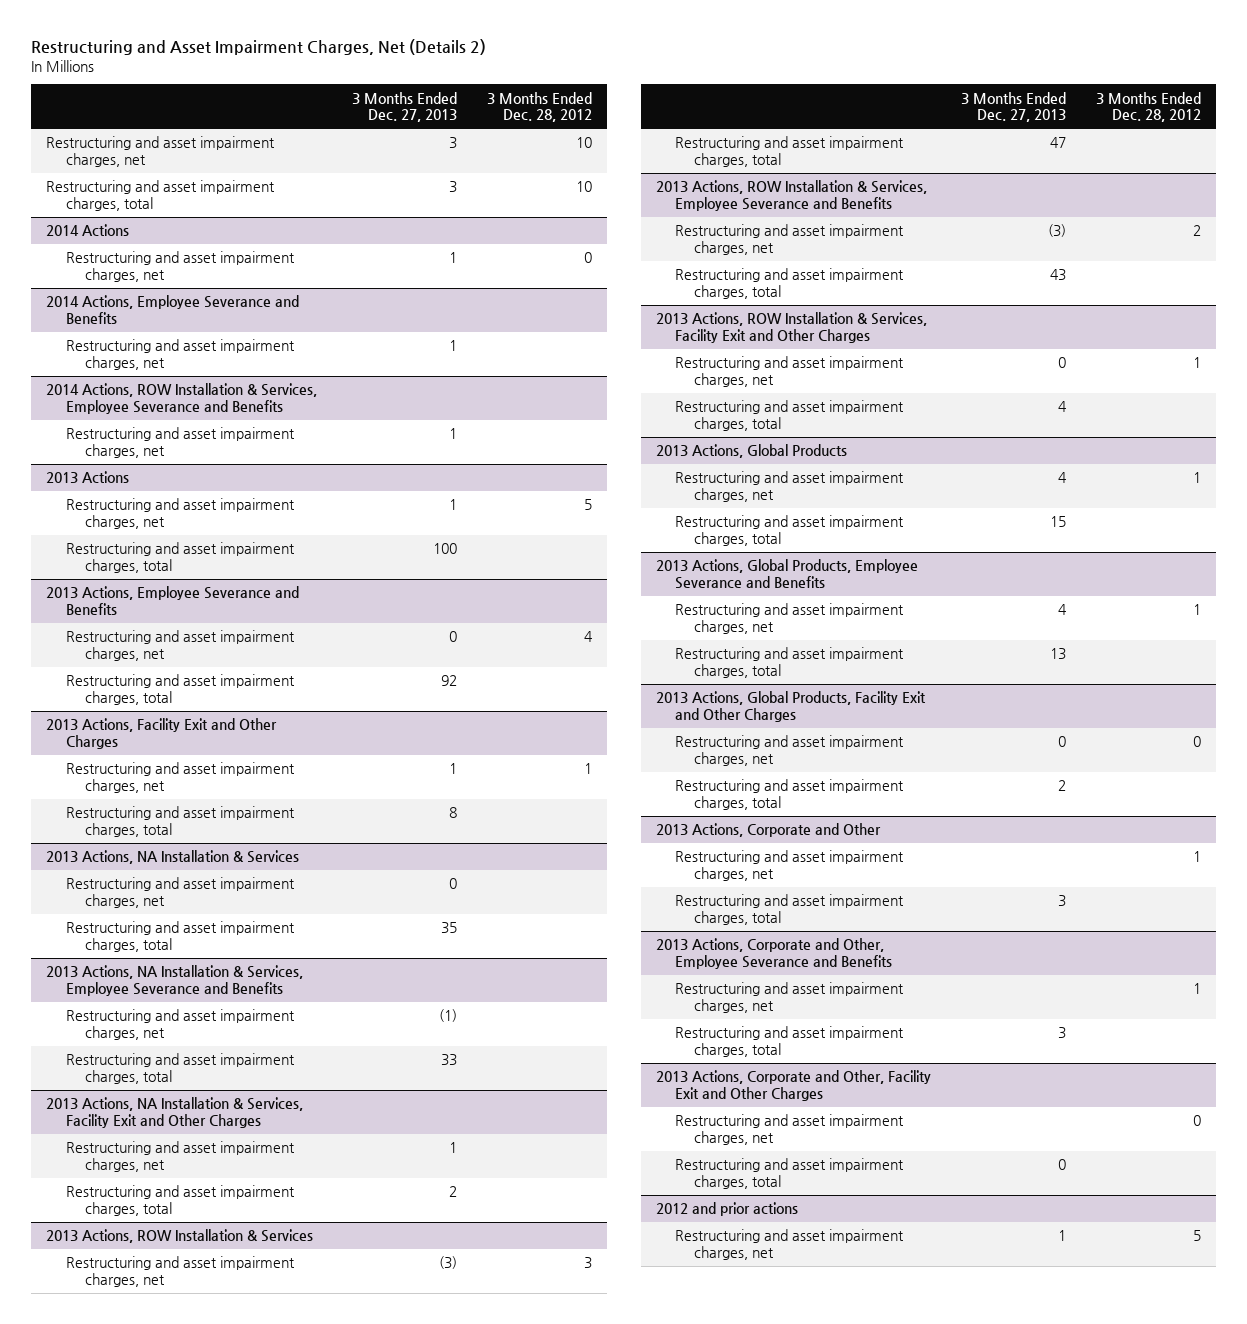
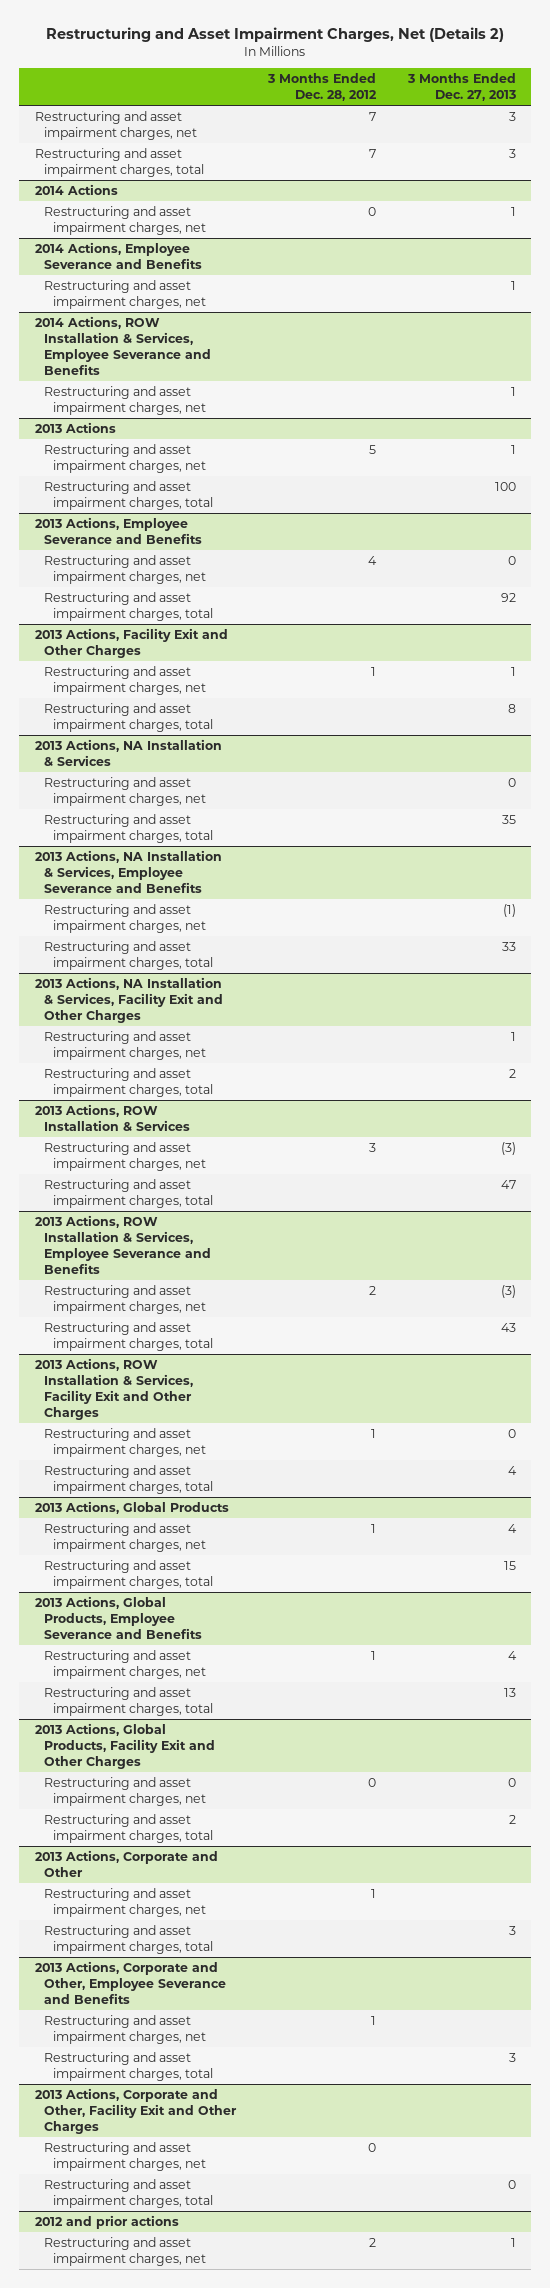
- | 3 Months Ended Dec. 27, 2013 | 3 Months Ended Dec. 28, 2012
+ | 3 Months Ended Dec. 28, 2012 | 3 Months Ended Dec. 27, 2013
- Restructuring and asset impairment charges, net | 3 | 10
- Restructuring and asset impairment charges, total | 3 | 10
+ Restructuring and asset impairment charges, net | 7 | 3
+ Restructuring and asset impairment charges, total | 7 | 3
@ 2012 and prior actions
- Restructuring and asset impairment charges, net | 1 | 5
+ Restructuring and asset impairment charges, net | 2 | 1

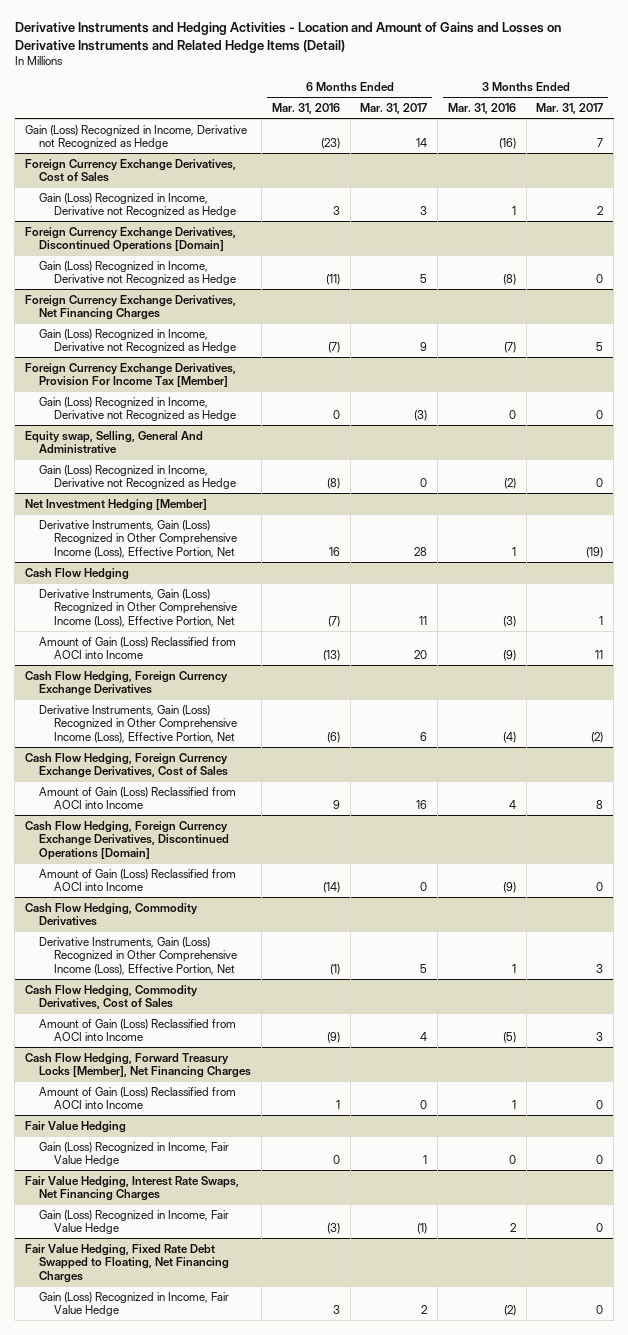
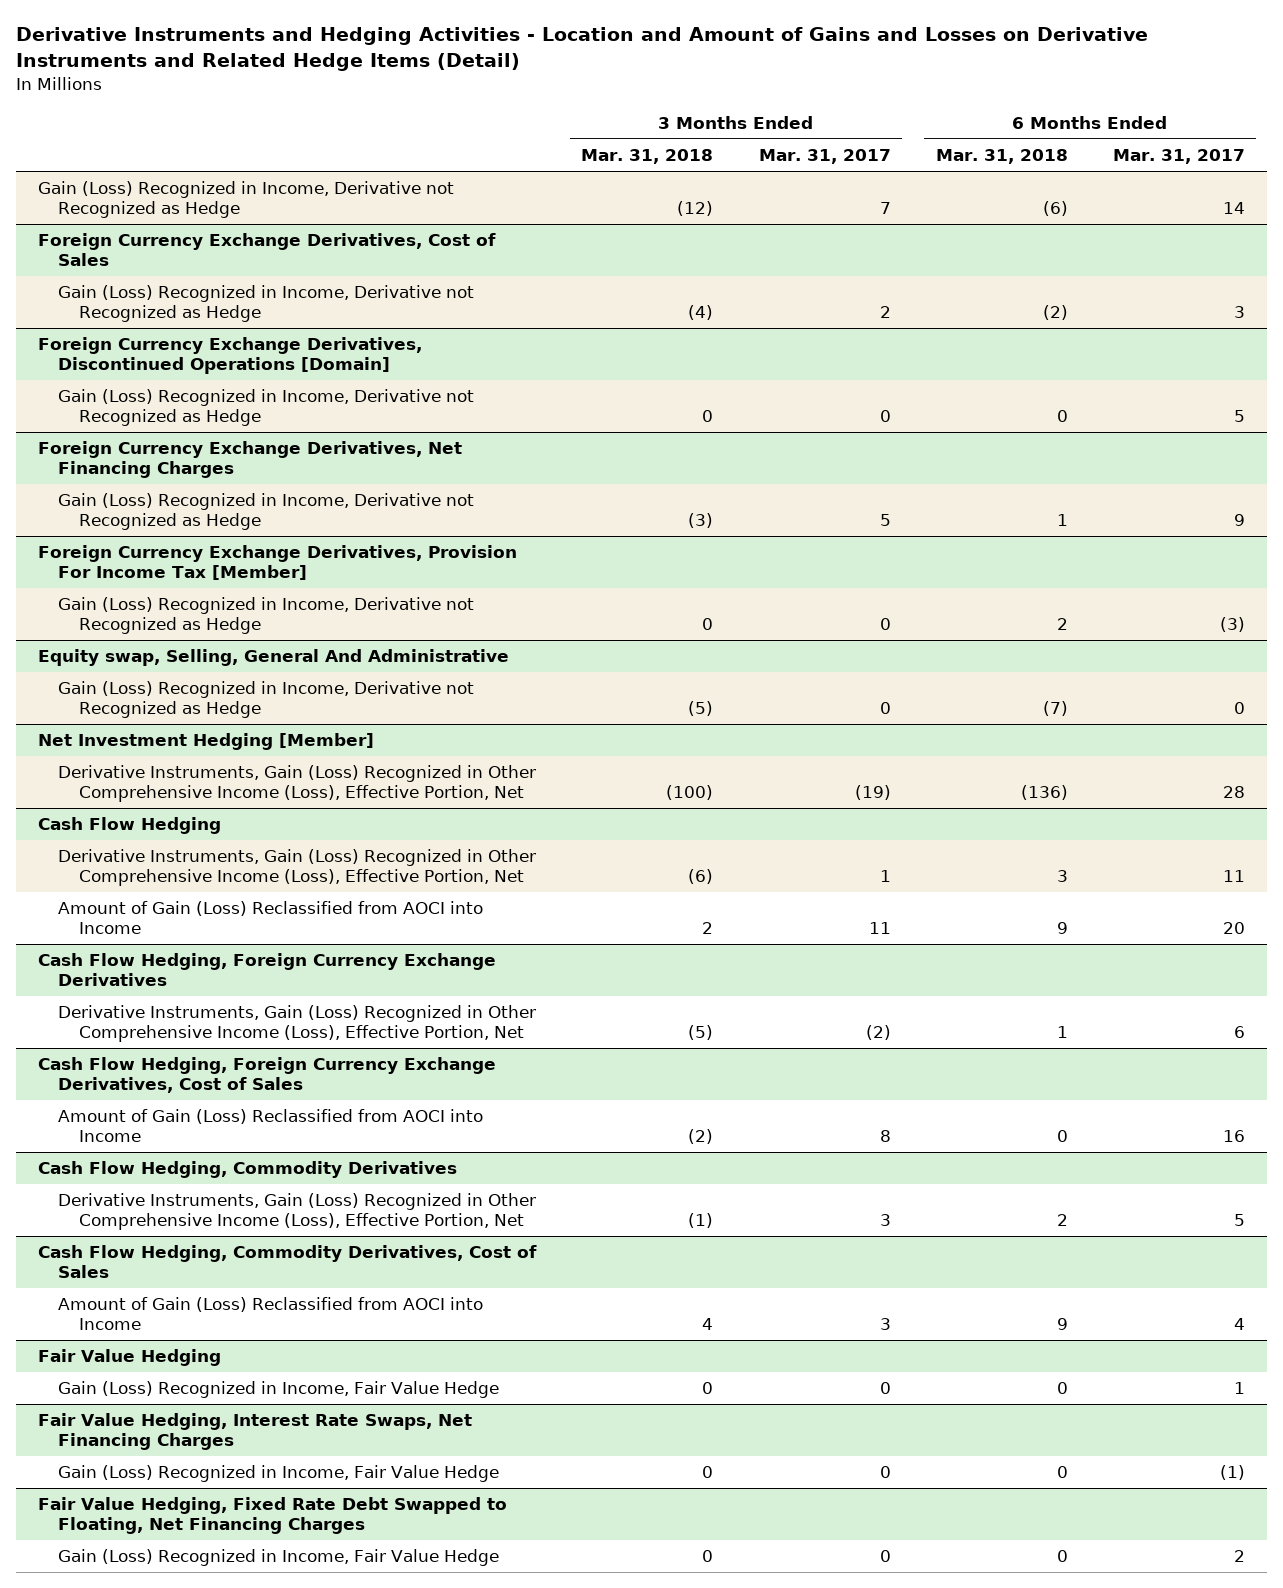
- | 6 Months Ended Mar. 31, 2016 | 6 Months Ended Mar. 31, 2017 | 3 Months Ended Mar. 31, 2016 | 3 Months Ended Mar. 31, 2017
+ | 3 Months Ended Mar. 31, 2018 | 3 Months Ended Mar. 31, 2017 | 6 Months Ended Mar. 31, 2018 | 6 Months Ended Mar. 31, 2017
- Cash Flow Hedging, Foreign Currency Exchange Derivatives, Discontinued Operations [Domain]
- Amount of Gain (Loss) Reclassified from AOCI into Income | (14) | 0 | (9) | 0
- Cash Flow Hedging, Forward Treasury Locks [Member], Net Financing Charges
- Amount of Gain (Loss) Reclassified from AOCI into Income | 1 | 0 | 1 | 0

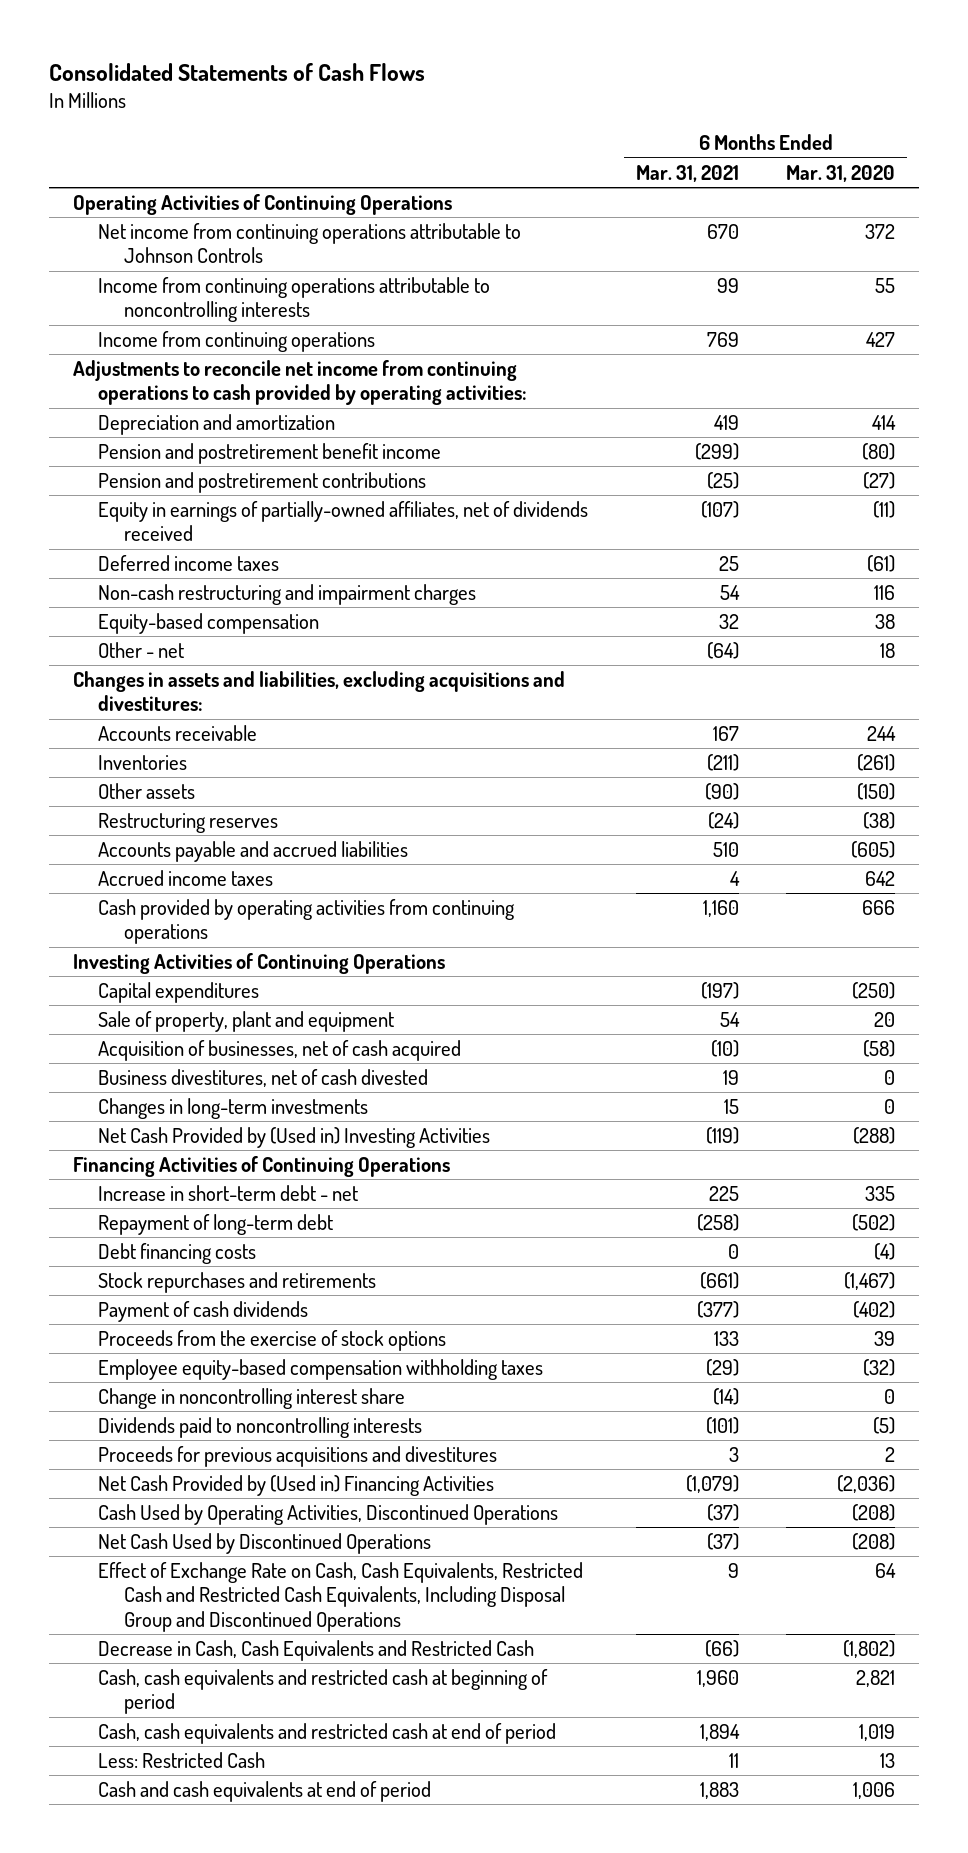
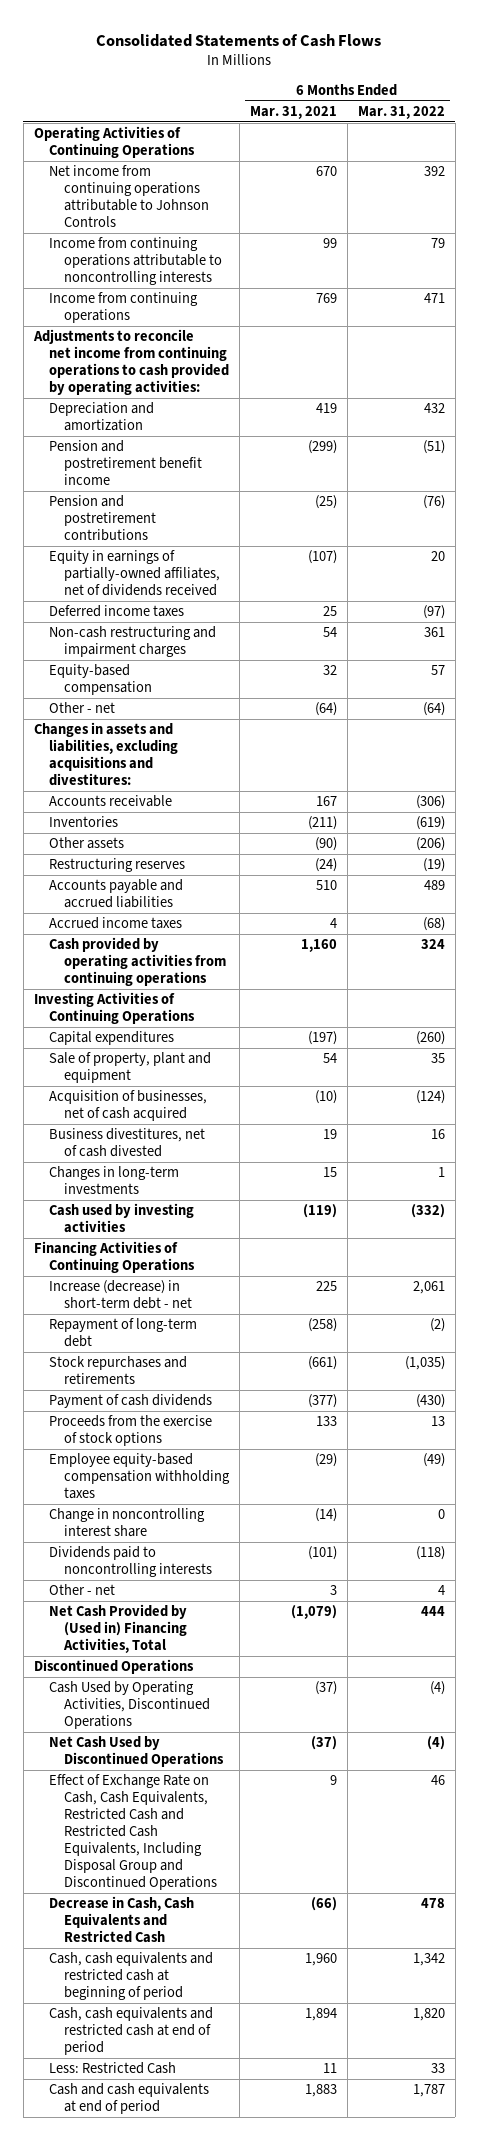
- | 6 Months Ended Mar. 31, 2021 | 6 Months Ended Mar. 31, 2020
+ | 6 Months Ended Mar. 31, 2021 | 6 Months Ended Mar. 31, 2022
- Net Cash Provided by (Used in) Investing Activities | (119) | (288)
+ Cash used by investing activities | (119) | (332)
- Increase in short-term debt - net | 225 | 335
+ Increase (decrease) in short-term debt - net | 225 | 2,061
- Debt financing costs | 0 | (4)
- Proceeds for previous acquisitions and divestitures | 3 | 2
- Net Cash Provided by (Used in) Financing Activities | (1,079) | (2,036)
+ Other - net | 3 | 4
+ Net Cash Provided by (Used in) Financing Activities, Total | (1,079) | 444
+ Discontinued Operations

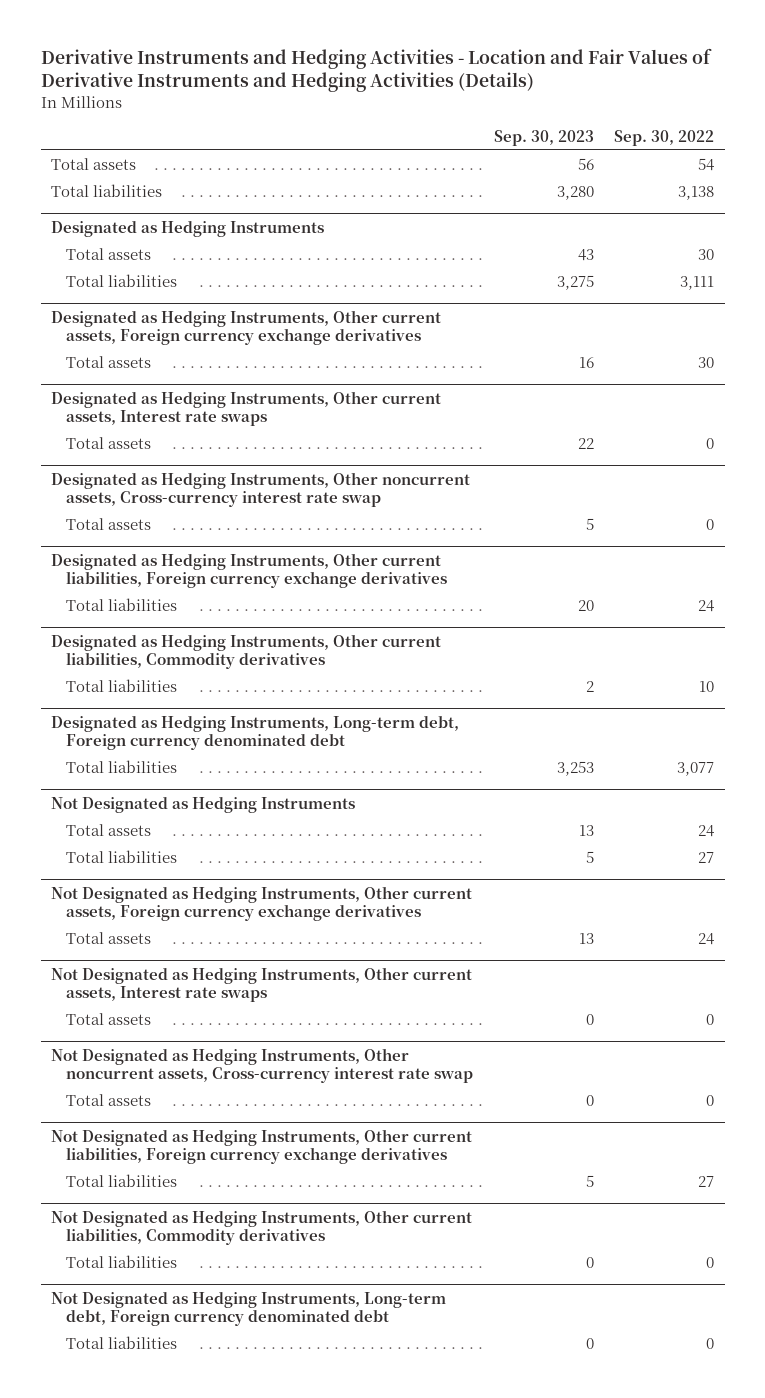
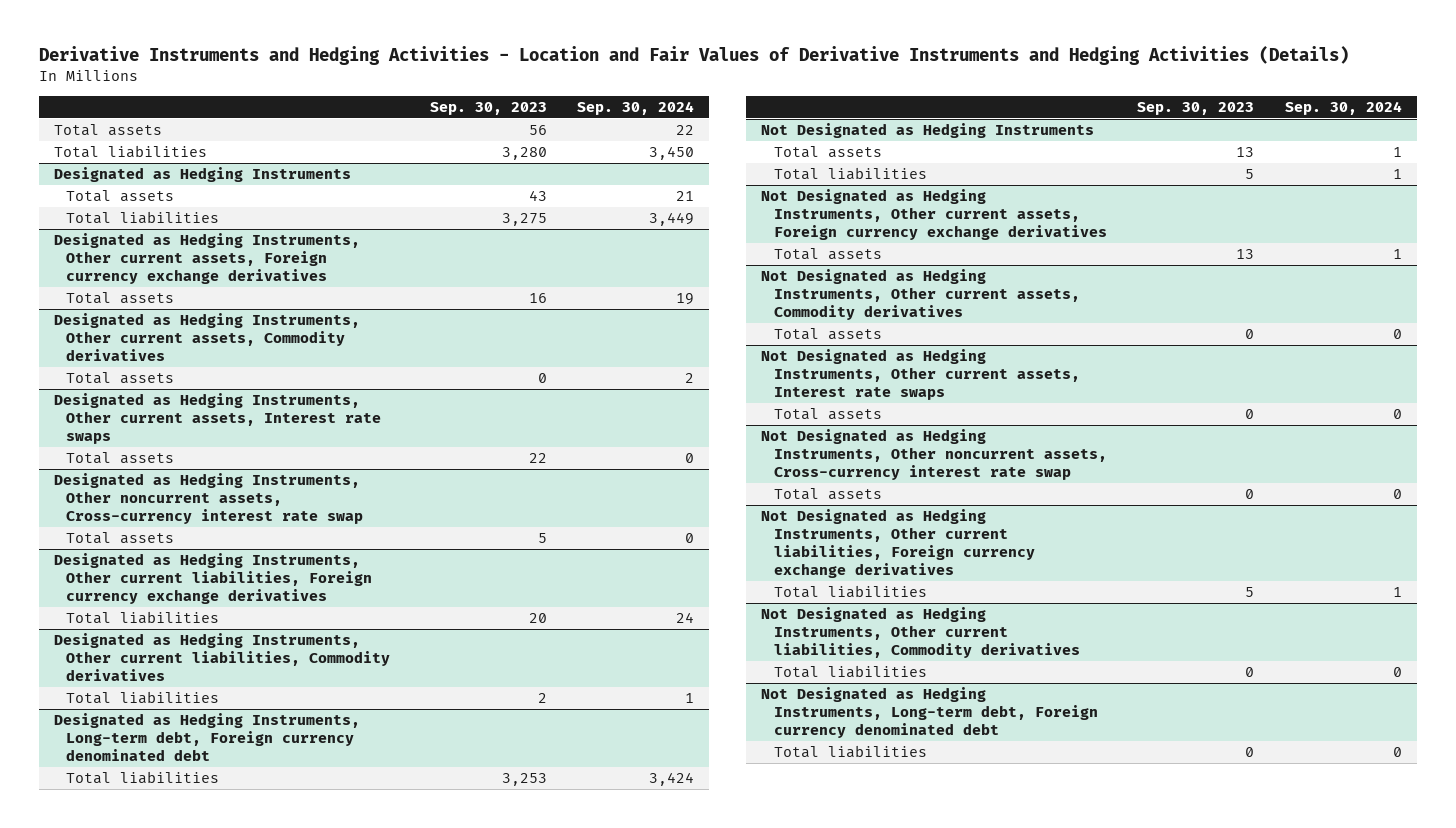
- | Sep. 30, 2023 | Sep. 30, 2022
+ | Sep. 30, 2023 | Sep. 30, 2024
+ Designated as Hedging Instruments, Other current assets, Commodity derivatives
+ Total assets | 0 | 2
+ Not Designated as Hedging Instruments, Other current assets, Commodity derivatives
+ Total assets | 0 | 0

